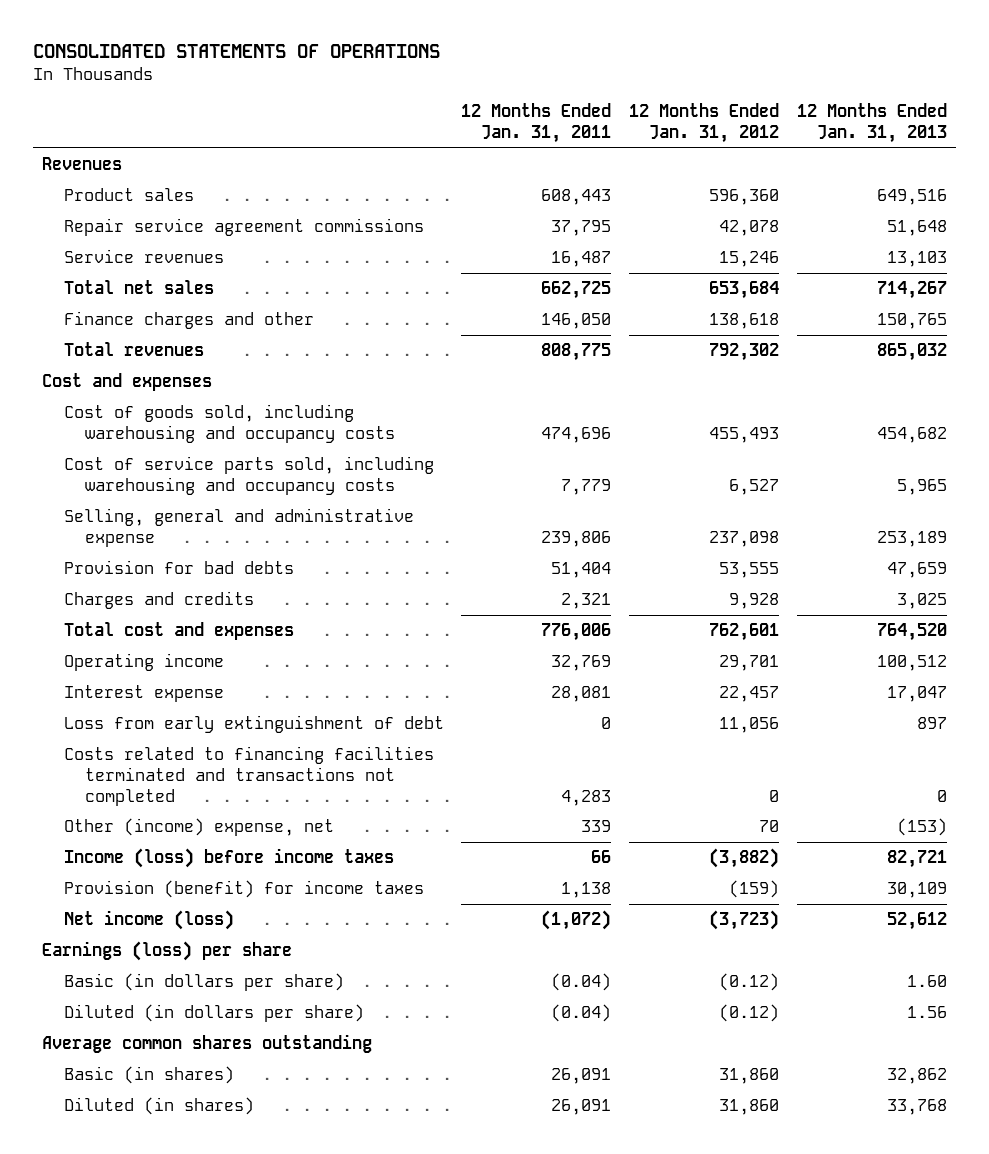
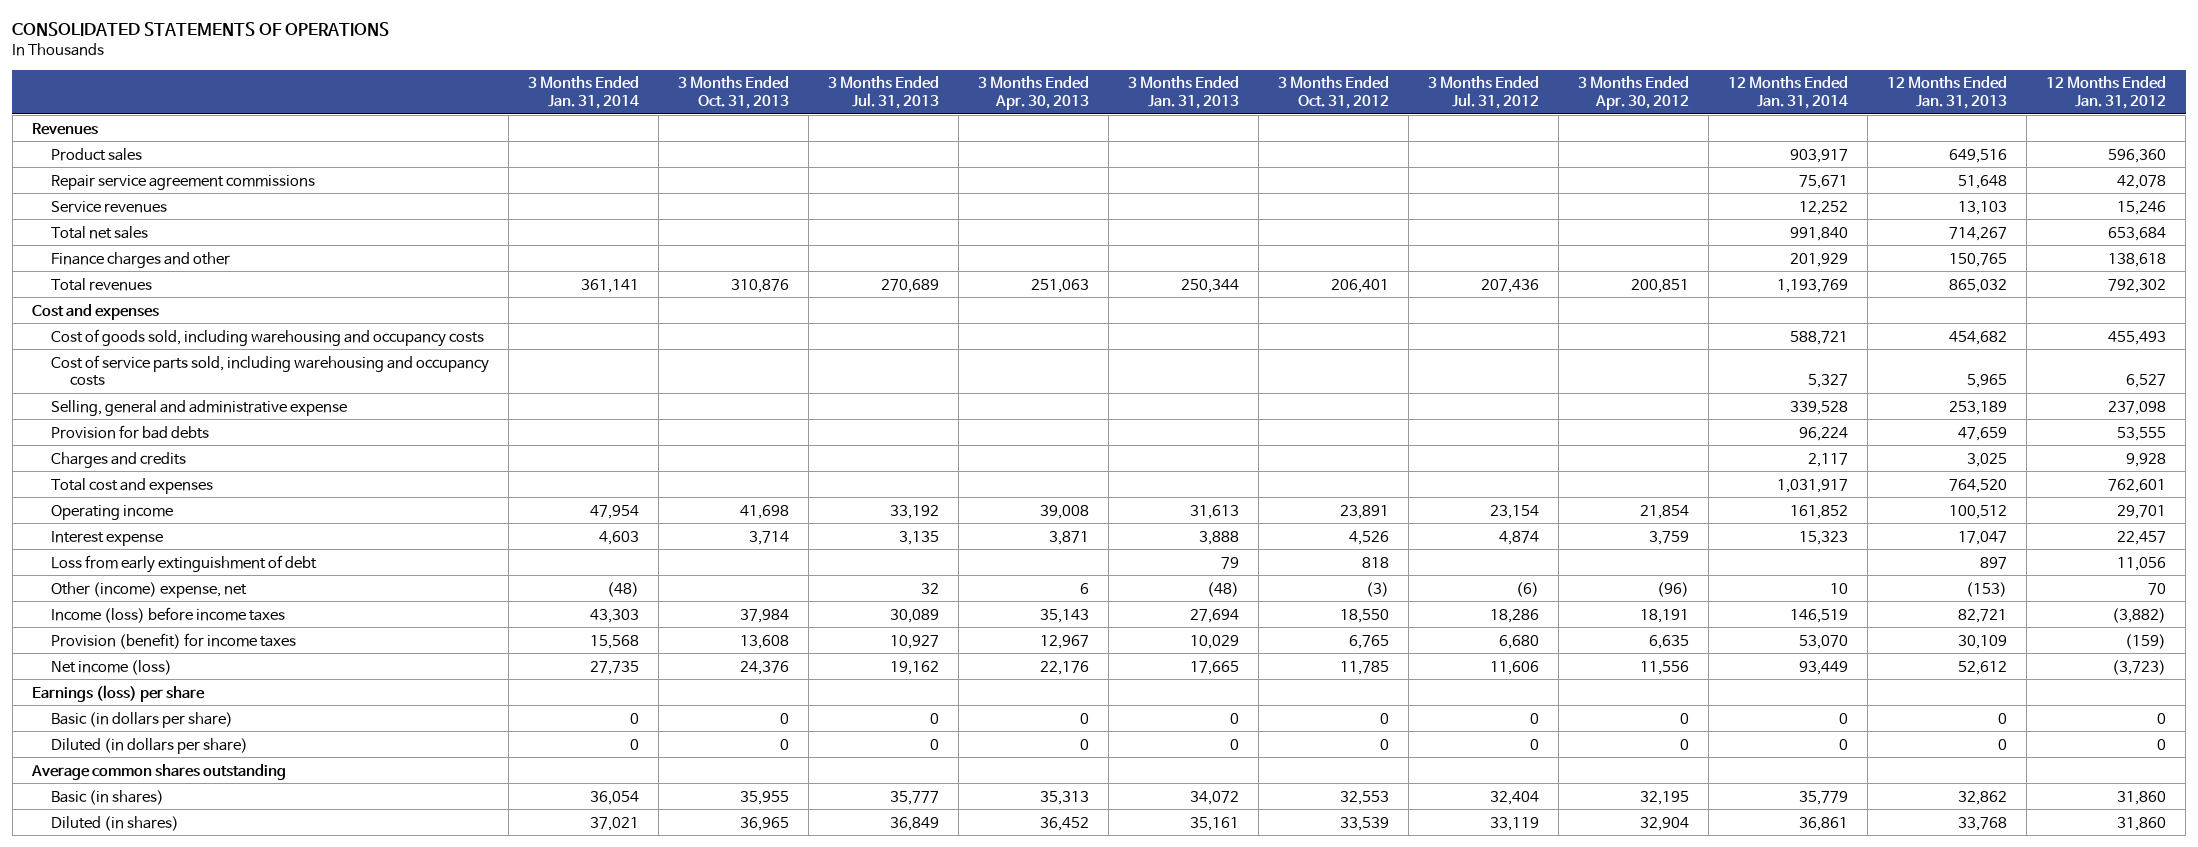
- | 12 Months Ended Jan. 31, 2011 | 12 Months Ended Jan. 31, 2012 | 12 Months Ended Jan. 31, 2013
+ | 3 Months Ended Jan. 31, 2014 | 3 Months Ended Oct. 31, 2013 | 3 Months Ended Jul. 31, 2013 | 3 Months Ended Apr. 30, 2013 | 3 Months Ended Jan. 31, 2013 | 3 Months Ended Oct. 31, 2012 | 3 Months Ended Jul. 31, 2012 | 3 Months Ended Apr. 30, 2012 | 12 Months Ended Jan. 31, 2014 | 12 Months Ended Jan. 31, 2013 | 12 Months Ended Jan. 31, 2012
- Costs related to financing facilities terminated and transactions not completed | 4,283 | 0 | 0
- Basic (in dollars per share) | (0.04) | (0.12) | 1.60
- Diluted (in dollars per share) | (0.04) | (0.12) | 1.56
+ Basic (in dollars per share) | 0 | 0 | 0 | 0 | 0 | 0 | 0 | 0 | 0 | 0 | 0
+ Diluted (in dollars per share) | 0 | 0 | 0 | 0 | 0 | 0 | 0 | 0 | 0 | 0 | 0

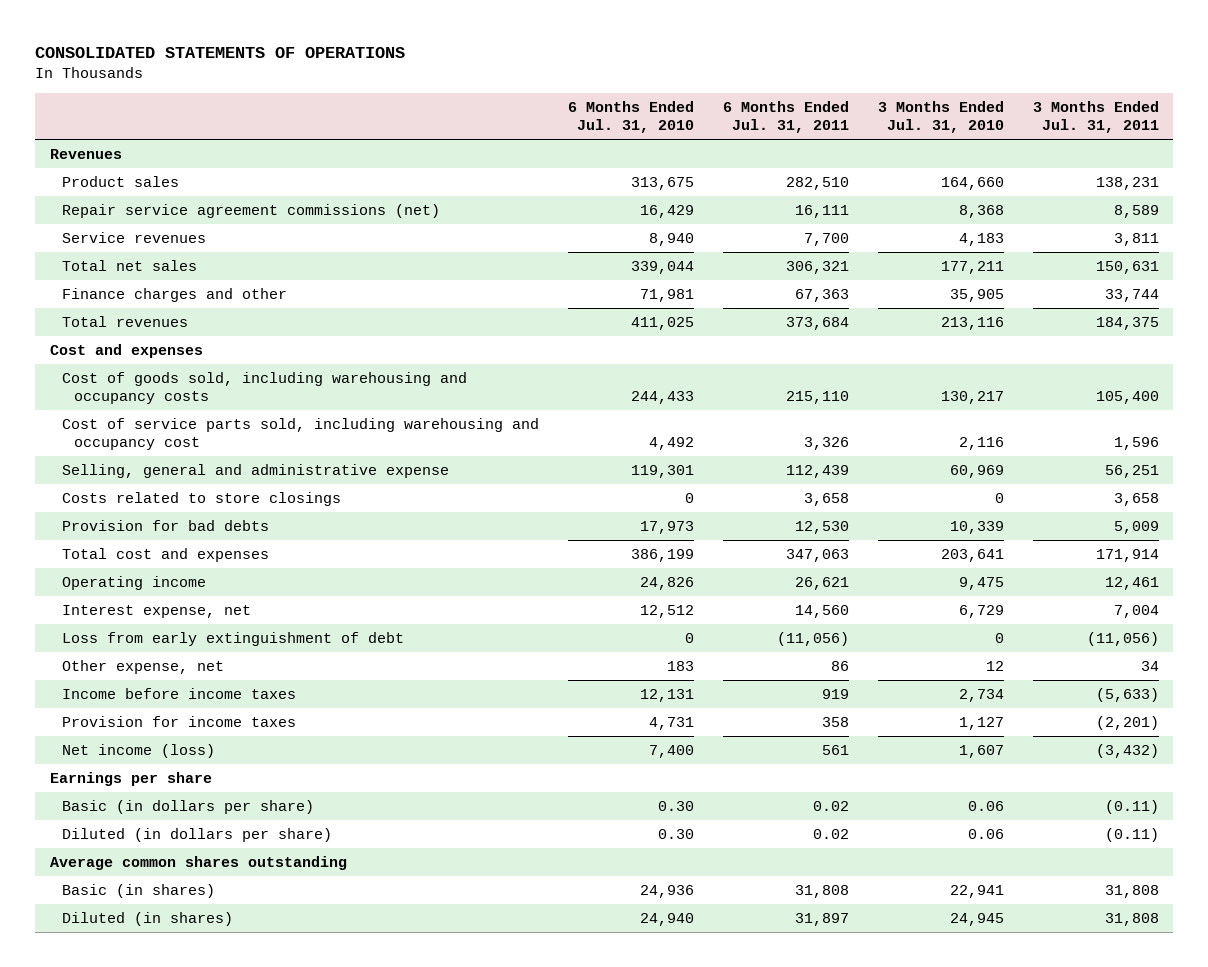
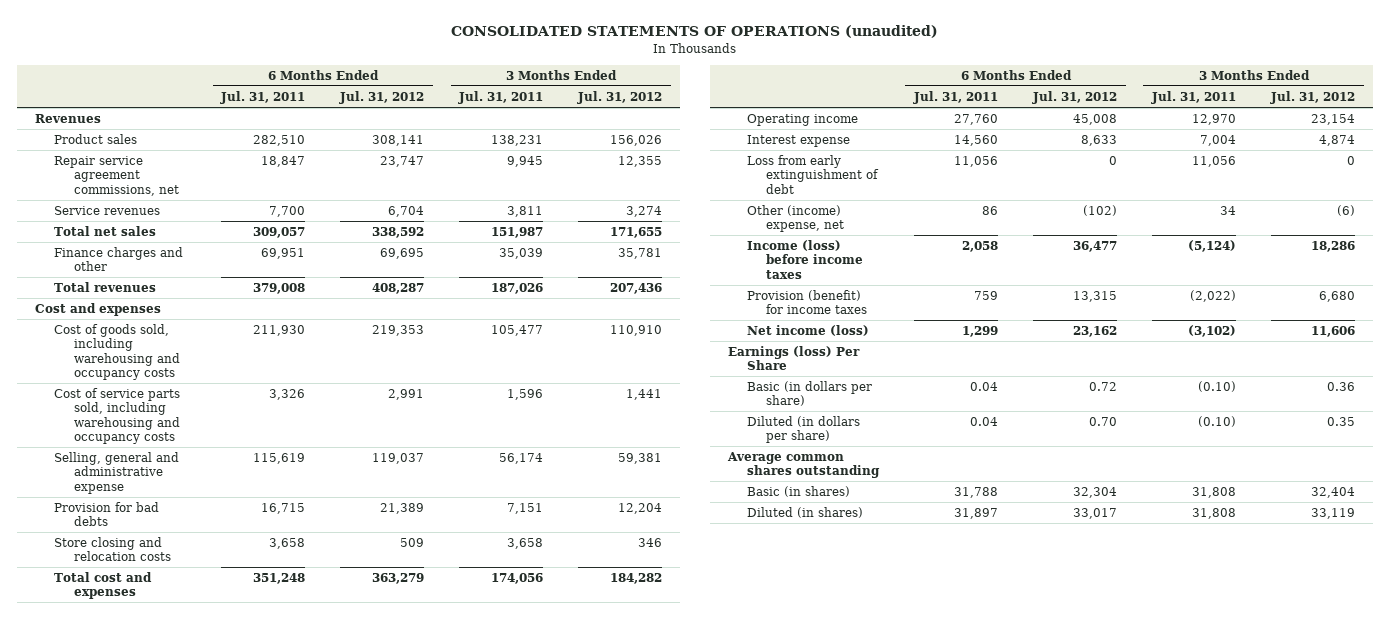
- CONSOLIDATED STATEMENTS OF OPERATIONS
+ CONSOLIDATED STATEMENTS OF OPERATIONS (unaudited)
- | 6 Months Ended Jul. 31, 2010 | 6 Months Ended Jul. 31, 2011 | 3 Months Ended Jul. 31, 2010 | 3 Months Ended Jul. 31, 2011
+ | 6 Months Ended Jul. 31, 2011 | 6 Months Ended Jul. 31, 2012 | 3 Months Ended Jul. 31, 2011 | 3 Months Ended Jul. 31, 2012
- Repair service agreement commissions (net) | 16,429 | 16,111 | 8,368 | 8,589
+ Repair service agreement commissions, net | 18,847 | 23,747 | 9,945 | 12,355
- Total net sales | 339,044 | 306,321 | 177,211 | 150,631
- Finance charges and other | 71,981 | 67,363 | 35,905 | 33,744
- Total revenues | 411,025 | 373,684 | 213,116 | 184,375
+ Total net sales | 309,057 | 338,592 | 151,987 | 171,655
+ Finance charges and other | 69,951 | 69,695 | 35,039 | 35,781
+ Total revenues | 379,008 | 408,287 | 187,026 | 207,436
- Cost of goods sold, including warehousing and occupancy costs | 244,433 | 215,110 | 130,217 | 105,400
- Cost of service parts sold, including warehousing and occupancy cost | 4,492 | 3,326 | 2,116 | 1,596
- Selling, general and administrative expense | 119,301 | 112,439 | 60,969 | 56,251
- Costs related to store closings | 0 | 3,658 | 0 | 3,658
- Provision for bad debts | 17,973 | 12,530 | 10,339 | 5,009
- Total cost and expenses | 386,199 | 347,063 | 203,641 | 171,914
- Operating income | 24,826 | 26,621 | 9,475 | 12,461
- Interest expense, net | 12,512 | 14,560 | 6,729 | 7,004
- Loss from early extinguishment of debt | 0 | (11,056) | 0 | (11,056)
- Other expense, net | 183 | 86 | 12 | 34
- Income before income taxes | 12,131 | 919 | 2,734 | (5,633)
- Provision for income taxes | 4,731 | 358 | 1,127 | (2,201)
- Net income (loss) | 7,400 | 561 | 1,607 | (3,432)
- Earnings per share
- Basic (in dollars per share) | 0.30 | 0.02 | 0.06 | (0.11)
- Diluted (in dollars per share) | 0.30 | 0.02 | 0.06 | (0.11)
+ Cost of goods sold, including warehousing and occupancy costs | 211,930 | 219,353 | 105,477 | 110,910
+ Cost of service parts sold, including warehousing and occupancy costs | 3,326 | 2,991 | 1,596 | 1,441
+ Selling, general and administrative expense | 115,619 | 119,037 | 56,174 | 59,381
+ Provision for bad debts | 16,715 | 21,389 | 7,151 | 12,204
+ Store closing and relocation costs | 3,658 | 509 | 3,658 | 346
+ Total cost and expenses | 351,248 | 363,279 | 174,056 | 184,282
+ Operating income | 27,760 | 45,008 | 12,970 | 23,154
+ Interest expense | 14,560 | 8,633 | 7,004 | 4,874
+ Loss from early extinguishment of debt | 11,056 | 0 | 11,056 | 0
+ Other (income) expense, net | 86 | (102) | 34 | (6)
+ Income (loss) before income taxes | 2,058 | 36,477 | (5,124) | 18,286
+ Provision (benefit) for income taxes | 759 | 13,315 | (2,022) | 6,680
+ Net income (loss) | 1,299 | 23,162 | (3,102) | 11,606
+ Earnings (loss) Per Share
+ Basic (in dollars per share) | 0.04 | 0.72 | (0.10) | 0.36
+ Diluted (in dollars per share) | 0.04 | 0.70 | (0.10) | 0.35
- Basic (in shares) | 24,936 | 31,808 | 22,941 | 31,808
+ Basic (in shares) | 31,788 | 32,304 | 31,808 | 32,404

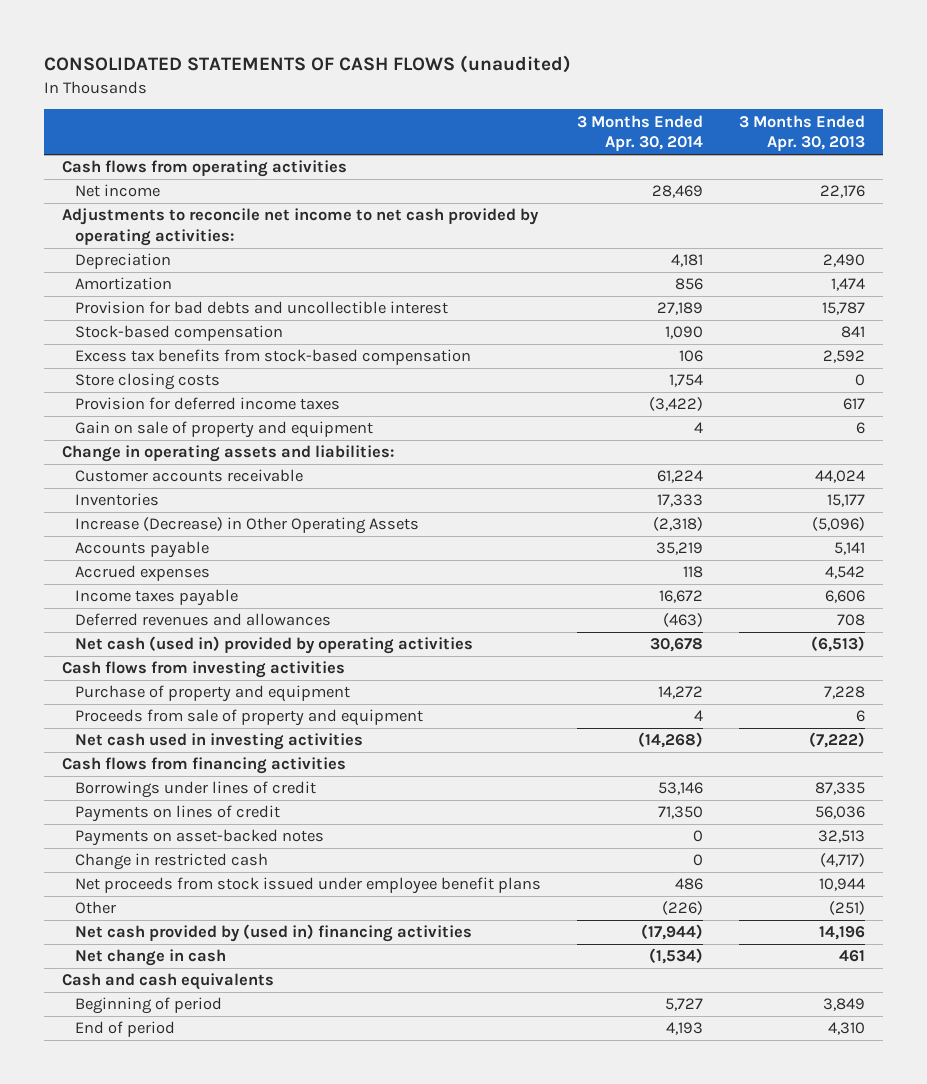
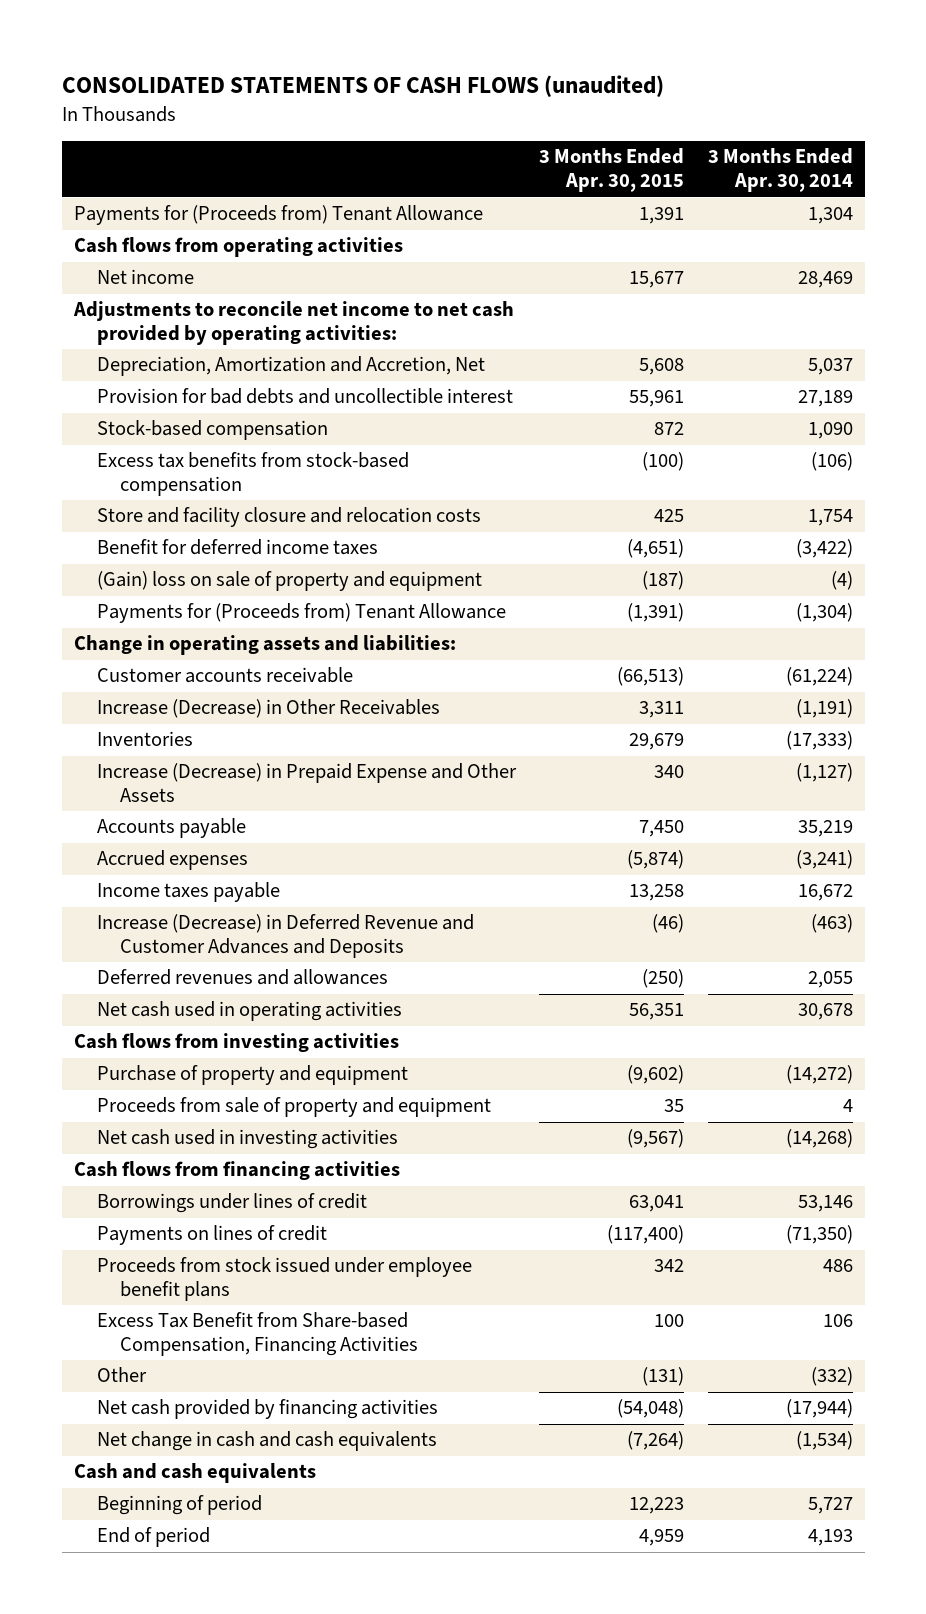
- | 3 Months Ended Apr. 30, 2014 | 3 Months Ended Apr. 30, 2013
+ | 3 Months Ended Apr. 30, 2015 | 3 Months Ended Apr. 30, 2014
+ Payments for (Proceeds from) Tenant Allowance | 1,391 | 1,304
- Depreciation | 4,181 | 2,490
- Amortization | 856 | 1,474
+ Depreciation, Amortization and Accretion, Net | 5,608 | 5,037
- Excess tax benefits from stock-based compensation | 106 | 2,592
- Store closing costs | 1,754 | 0
- Provision for deferred income taxes | (3,422) | 617
- Gain on sale of property and equipment | 4 | 6
+ Excess tax benefits from stock-based compensation | (100) | (106)
+ Store and facility closure and relocation costs | 425 | 1,754
+ Benefit for deferred income taxes | (4,651) | (3,422)
+ (Gain) loss on sale of property and equipment | (187) | (4)
+ Payments for (Proceeds from) Tenant Allowance | (1,391) | (1,304)
- Customer accounts receivable | 61,224 | 44,024
- Inventories | 17,333 | 15,177
- Increase (Decrease) in Other Operating Assets | (2,318) | (5,096)
+ Customer accounts receivable | (66,513) | (61,224)
+ Increase (Decrease) in Other Receivables | 3,311 | (1,191)
+ Inventories | 29,679 | (17,333)
+ Increase (Decrease) in Prepaid Expense and Other Assets | 340 | (1,127)
- Accrued expenses | 118 | 4,542
+ Accrued expenses | (5,874) | (3,241)
- Deferred revenues and allowances | (463) | 708
- Net cash (used in) provided by operating activities | 30,678 | (6,513)
+ Increase (Decrease) in Deferred Revenue and Customer Advances and Deposits | (46) | (463)
+ Deferred revenues and allowances | (250) | 2,055
+ Net cash used in operating activities | 56,351 | 30,678
- Purchase of property and equipment | 14,272 | 7,228
+ Purchase of property and equipment | (9,602) | (14,272)
- Payments on lines of credit | 71,350 | 56,036
- Payments on asset-backed notes | 0 | 32,513
- Change in restricted cash | 0 | (4,717)
- Net proceeds from stock issued under employee benefit plans | 486 | 10,944
- Other | (226) | (251)
- Net cash provided by (used in) financing activities | (17,944) | 14,196
- Net change in cash | (1,534) | 461
+ Payments on lines of credit | (117,400) | (71,350)
+ Proceeds from stock issued under employee benefit plans | 342 | 486
+ Excess Tax Benefit from Share-based Compensation, Financing Activities | 100 | 106
+ Other | (131) | (332)
+ Net cash provided by financing activities | (54,048) | (17,944)
+ Net change in cash and cash equivalents | (7,264) | (1,534)

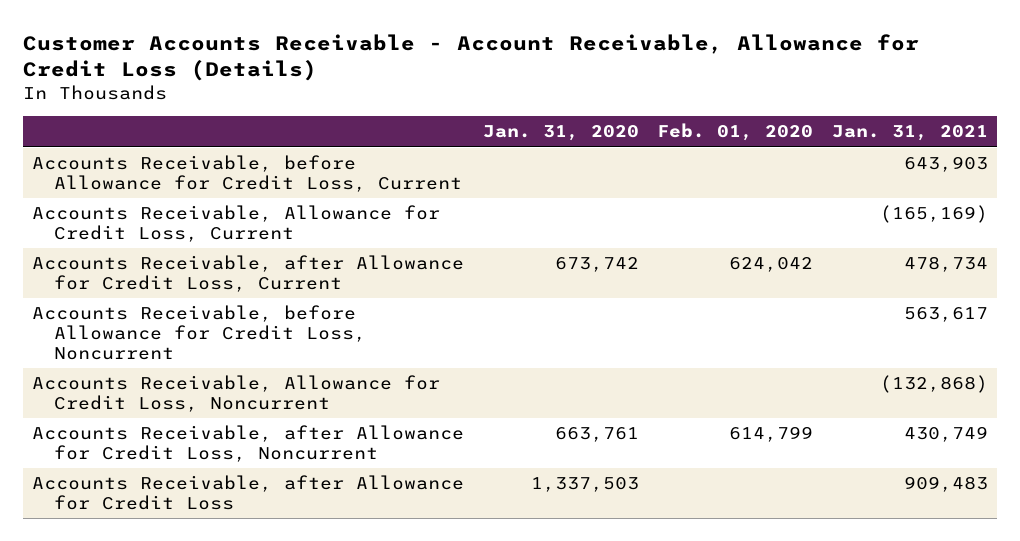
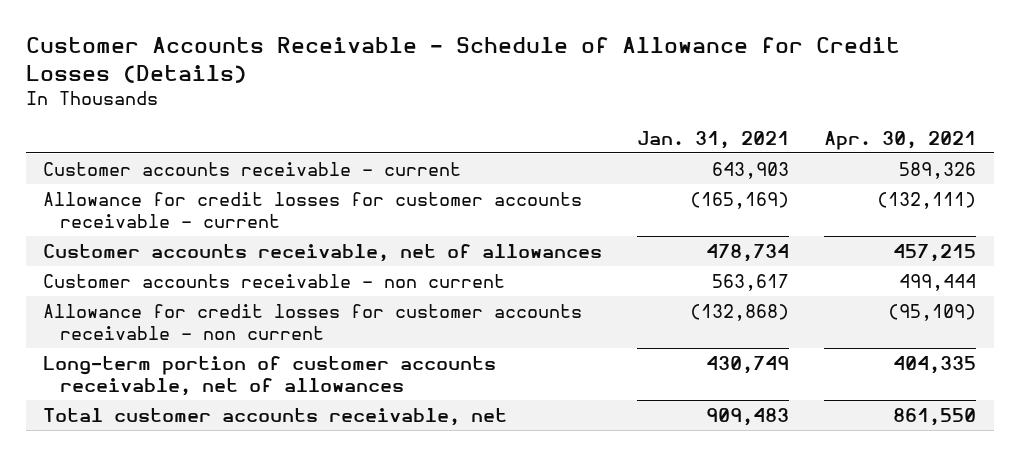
- Customer Accounts Receivable - Account Receivable, Allowance for Credit Loss (Details)
+ Customer Accounts Receivable - Schedule of Allowance for Credit Losses (Details)
- | Jan. 31, 2020 | Feb. 01, 2020 | Jan. 31, 2021
+ | Jan. 31, 2021 | Apr. 30, 2021
- Accounts Receivable, before Allowance for Credit Loss, Current | | | 643,903
- Accounts Receivable, Allowance for Credit Loss, Current | | | (165,169)
- Accounts Receivable, after Allowance for Credit Loss, Current | 673,742 | 624,042 | 478,734
- Accounts Receivable, before Allowance for Credit Loss, Noncurrent | | | 563,617
- Accounts Receivable, Allowance for Credit Loss, Noncurrent | | | (132,868)
- Accounts Receivable, after Allowance for Credit Loss, Noncurrent | 663,761 | 614,799 | 430,749
- Accounts Receivable, after Allowance for Credit Loss | 1,337,503 | | 909,483
+ Customer accounts receivable - current | 643,903 | 589,326
+ Allowance for credit losses for customer accounts receivable - current | (165,169) | (132,111)
+ Customer accounts receivable, net of allowances | 478,734 | 457,215
+ Customer accounts receivable - non current | 563,617 | 499,444
+ Allowance for credit losses for customer accounts receivable - non current | (132,868) | (95,109)
+ Long-term portion of customer accounts receivable, net of allowances | 430,749 | 404,335
+ Total customer accounts receivable, net | 909,483 | 861,550

